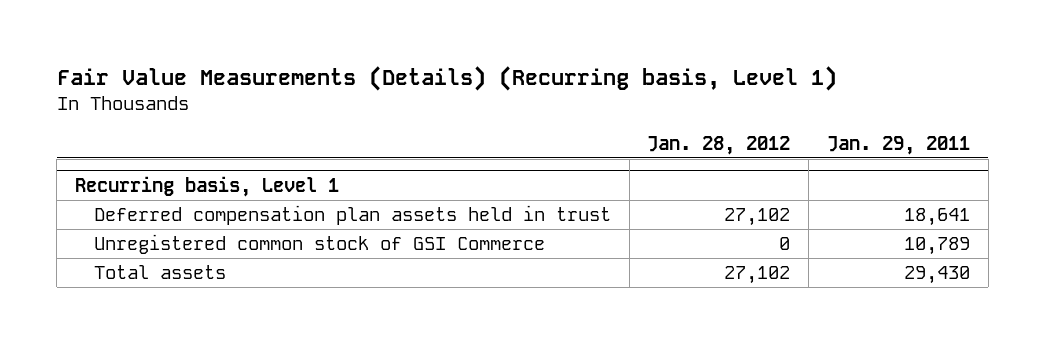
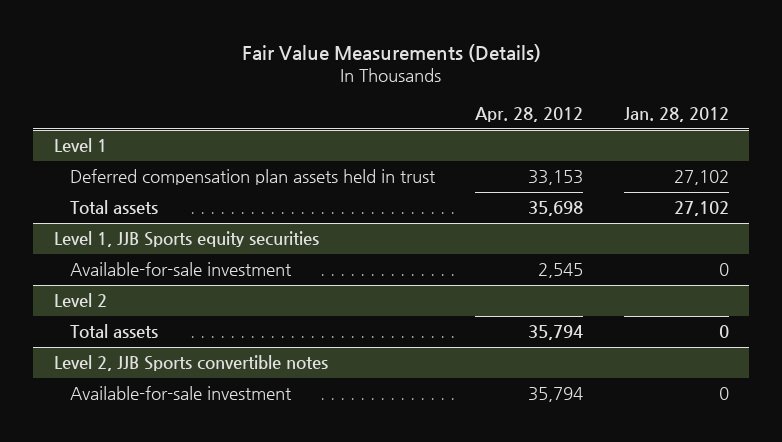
- Fair Value Measurements (Details) (Recurring basis, Level 1)
+ Fair Value Measurements (Details)
- | Jan. 28, 2012 | Jan. 29, 2011
+ | Apr. 28, 2012 | Jan. 28, 2012
- Recurring basis, Level 1
+ Level 1
- Unregistered common stock of GSI Commerce | 0 | 10,789
+ Level 1, JJB Sports equity securities
+ Available-for-sale investment | 2,545 | 0
+ Level 2
+ Total assets | 35,794 | 0
+ Level 2, JJB Sports convertible notes
+ Available-for-sale investment | 35,794 | 0

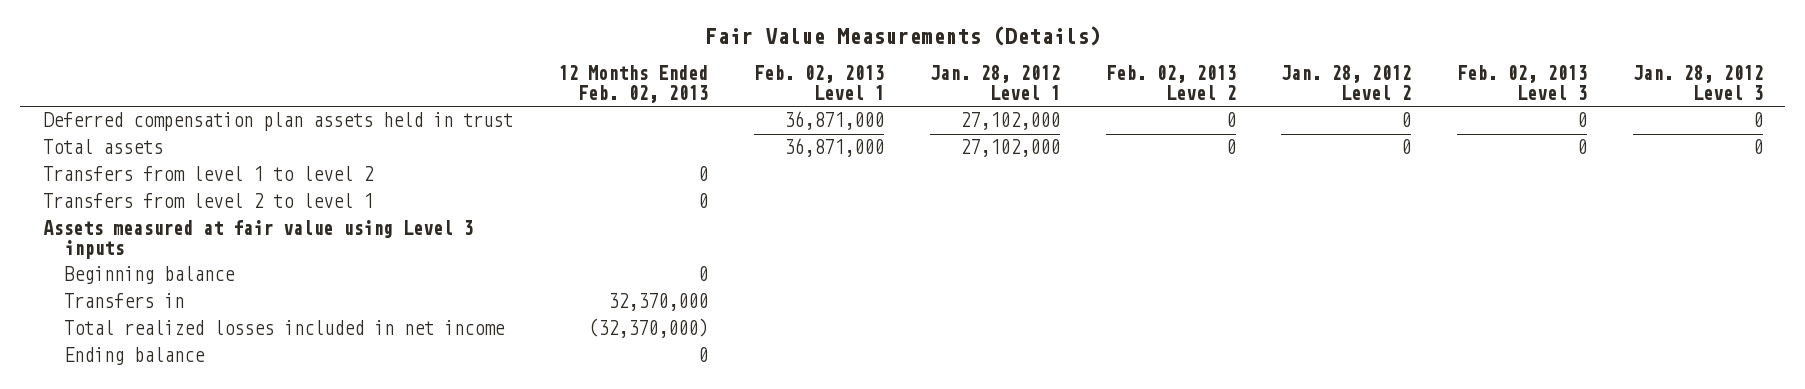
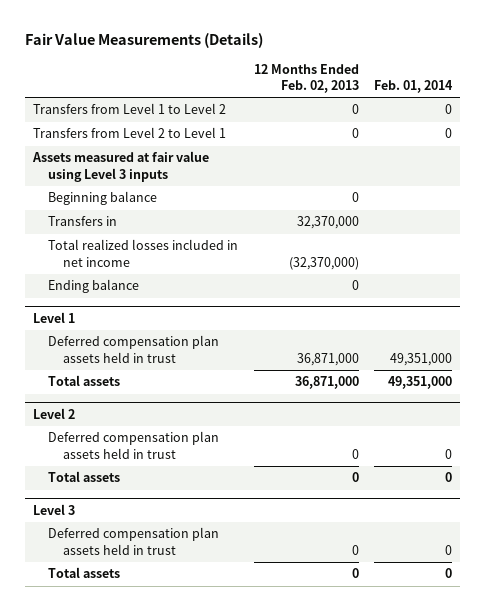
- | 12 Months Ended Feb. 02, 2013 | Feb. 02, 2013 Level 1 | Jan. 28, 2012 Level 1 | Feb. 02, 2013 Level 2 | Jan. 28, 2012 Level 2 | Feb. 02, 2013 Level 3 | Jan. 28, 2012 Level 3
+ | 12 Months Ended Feb. 02, 2013 | Feb. 01, 2014
- Deferred compensation plan assets held in trust | | 36,871,000 | 27,102,000 | 0 | 0 | 0 | 0
- Total assets | | 36,871,000 | 27,102,000 | 0 | 0 | 0 | 0
- Transfers from level 1 to level 2 | 0 | | | | | |
- Transfers from level 2 to level 1 | 0 | | | | | |
+ Transfers from Level 1 to Level 2 | 0 | 0
+ Transfers from Level 2 to Level 1 | 0 | 0
+ Level 1
+ Deferred compensation plan assets held in trust | 36,871,000 | 49,351,000
+ Total assets | 36,871,000 | 49,351,000
+ Level 2
+ Deferred compensation plan assets held in trust | 0 | 0
+ Total assets | 0 | 0
+ Level 3
+ Deferred compensation plan assets held in trust | 0 | 0
+ Total assets | 0 | 0

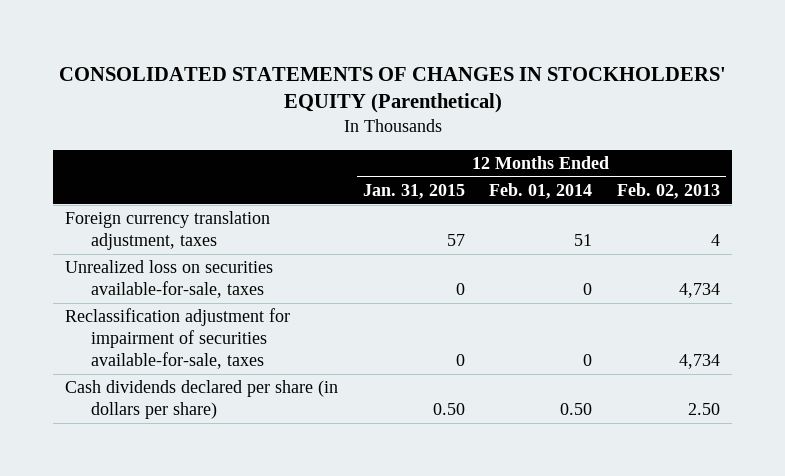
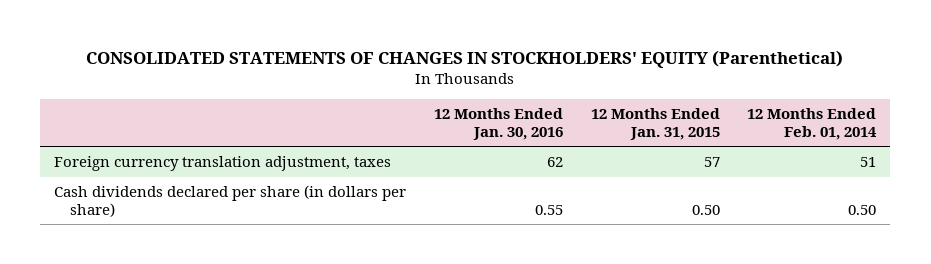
- | 12 Months Ended Jan. 31, 2015 | 12 Months Ended Feb. 01, 2014 | 12 Months Ended Feb. 02, 2013
+ | 12 Months Ended Jan. 30, 2016 | 12 Months Ended Jan. 31, 2015 | 12 Months Ended Feb. 01, 2014
- Unrealized loss on securities available-for-sale, taxes | 0 | 0 | 4,734
- Reclassification adjustment for impairment of securities available-for-sale, taxes | 0 | 0 | 4,734

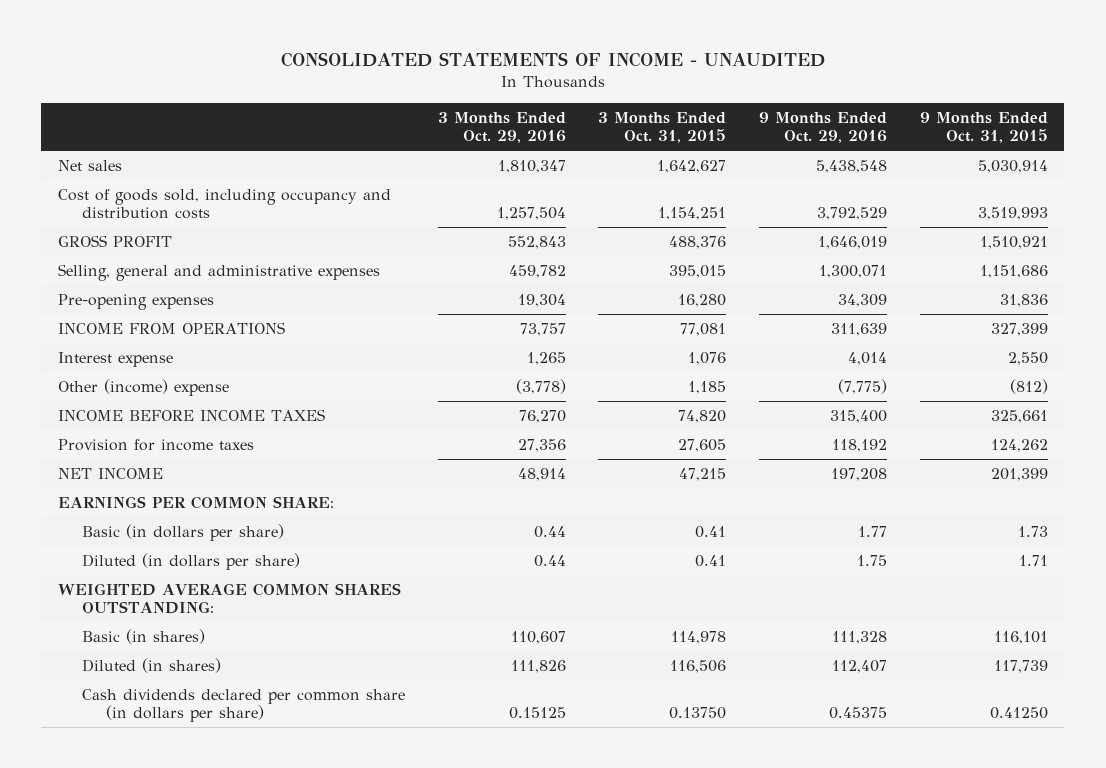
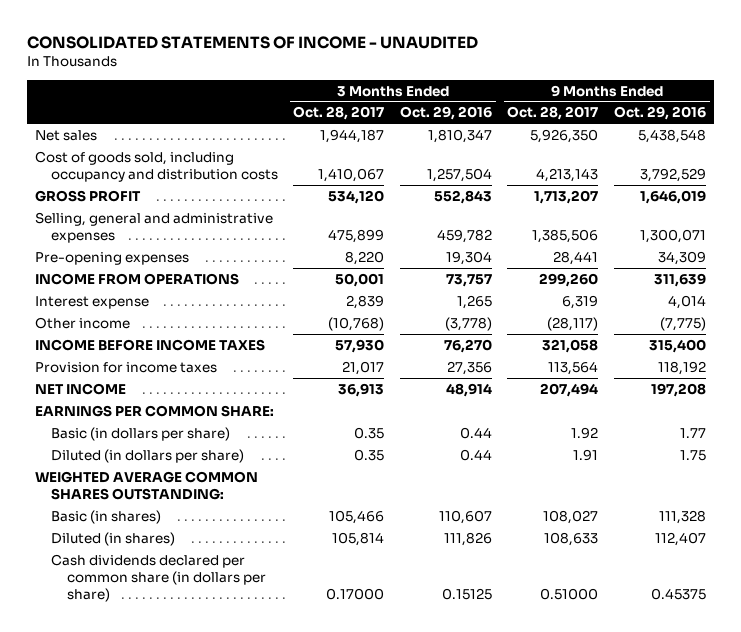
- | 3 Months Ended Oct. 29, 2016 | 3 Months Ended Oct. 31, 2015 | 9 Months Ended Oct. 29, 2016 | 9 Months Ended Oct. 31, 2015
+ | 3 Months Ended Oct. 28, 2017 | 3 Months Ended Oct. 29, 2016 | 9 Months Ended Oct. 28, 2017 | 9 Months Ended Oct. 29, 2016
- Other (income) expense | (3,778) | 1,185 | (7,775) | (812)
+ Other income | (10,768) | (3,778) | (28,117) | (7,775)

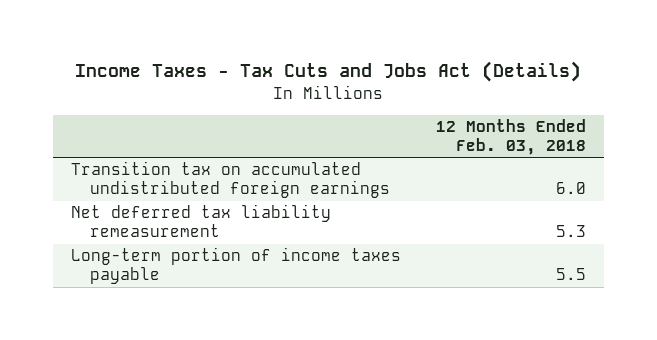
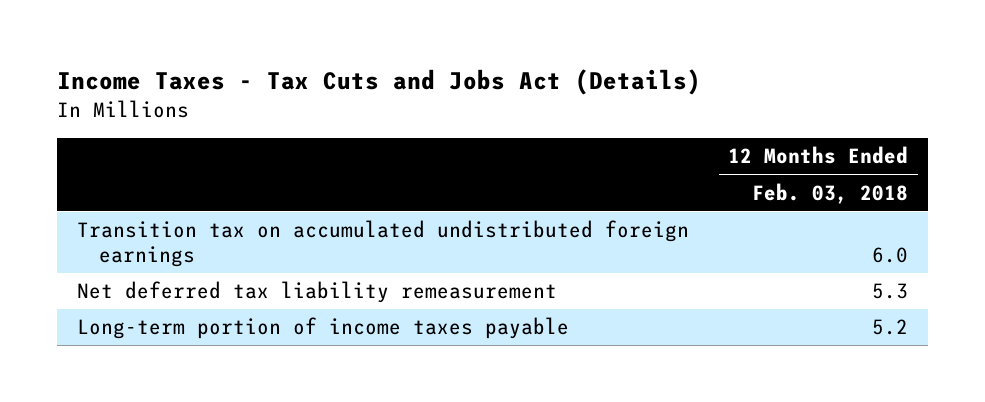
- Long-term portion of income taxes payable | 5.5
+ Long-term portion of income taxes payable | 5.2

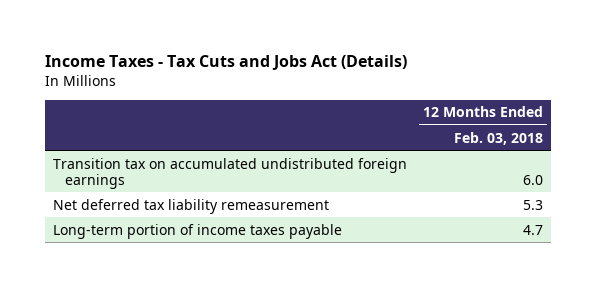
- Long-term portion of income taxes payable | 5.2
+ Long-term portion of income taxes payable | 4.7

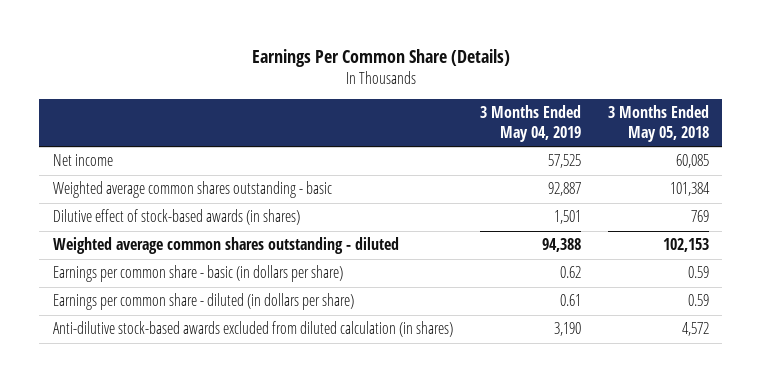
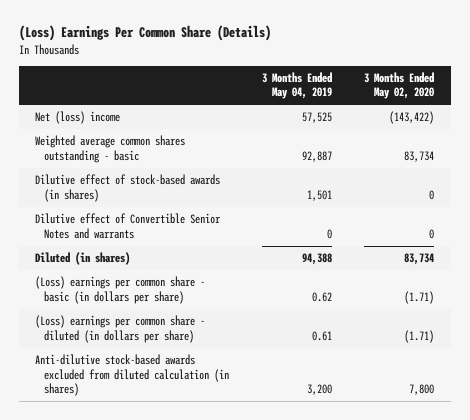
- Earnings Per Common Share (Details)
+ (Loss) Earnings Per Common Share (Details)
- | 3 Months Ended May 04, 2019 | 3 Months Ended May 05, 2018
+ | 3 Months Ended May 04, 2019 | 3 Months Ended May 02, 2020
- Net income | 57,525 | 60,085
+ Net (loss) income | 57,525 | (143,422)
- Weighted average common shares outstanding - diluted | 94,388 | 102,153
- Earnings per common share - basic (in dollars per share) | 0.62 | 0.59
- Earnings per common share - diluted (in dollars per share) | 0.61 | 0.59
- Anti-dilutive stock-based awards excluded from diluted calculation (in shares) | 3,190 | 4,572
+ Dilutive effect of Convertible Senior Notes and warrants | 0 | 0
+ Diluted (in shares) | 94,388 | 83,734
+ (Loss) earnings per common share - basic (in dollars per share) | 0.62 | (1.71)
+ (Loss) earnings per common share - diluted (in dollars per share) | 0.61 | (1.71)
+ Anti-dilutive stock-based awards excluded from diluted calculation (in shares) | 3,200 | 7,800

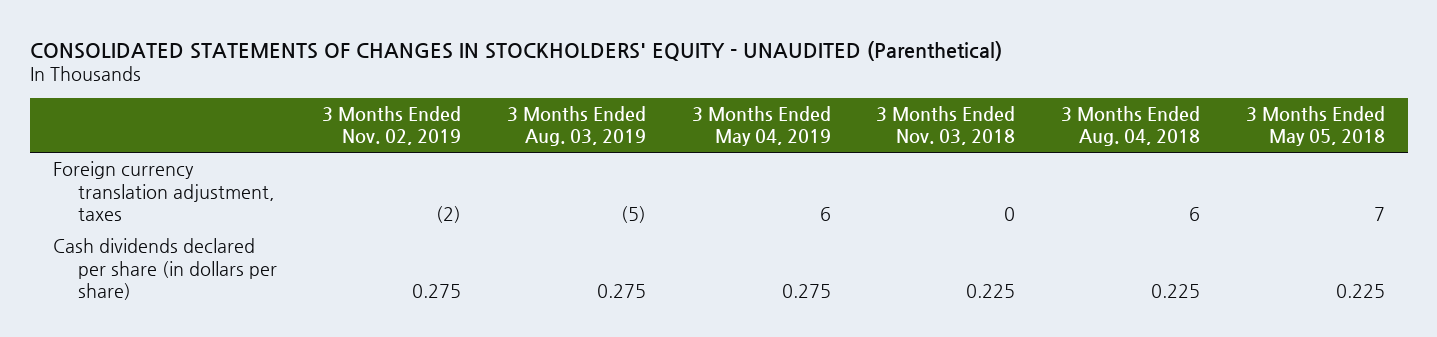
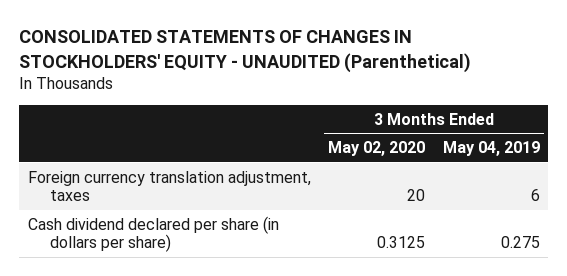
- | 3 Months Ended Nov. 02, 2019 | 3 Months Ended Aug. 03, 2019 | 3 Months Ended May 04, 2019 | 3 Months Ended Nov. 03, 2018 | 3 Months Ended Aug. 04, 2018 | 3 Months Ended May 05, 2018
+ | 3 Months Ended May 02, 2020 | 3 Months Ended May 04, 2019
- Cash dividends declared per share (in dollars per share) | 0.275 | 0.275 | 0.275 | 0.225 | 0.225 | 0.225
+ Cash dividend declared per share (in dollars per share) | 0.3125 | 0.275

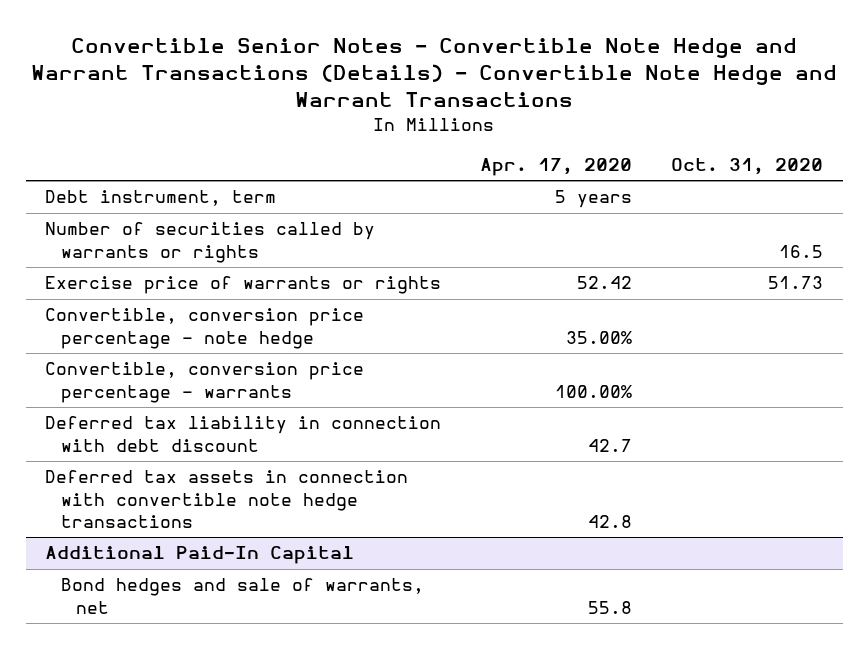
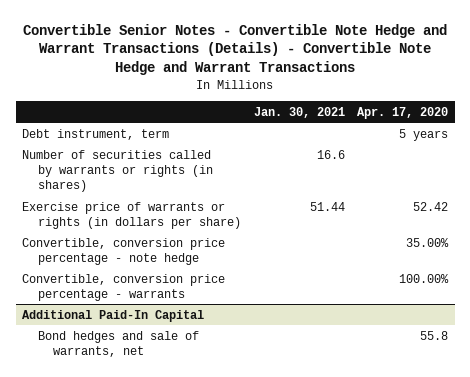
- | Apr. 17, 2020 | Oct. 31, 2020
+ | Jan. 30, 2021 | Apr. 17, 2020
- Number of securities called by warrants or rights | | 16.5
- Exercise price of warrants or rights | 52.42 | 51.73
+ Number of securities called by warrants or rights (in shares) | 16.6 |
+ Exercise price of warrants or rights (in dollars per share) | 51.44 | 52.42
- Deferred tax liability in connection with debt discount | 42.7 |
- Deferred tax assets in connection with convertible note hedge transactions | 42.8 |

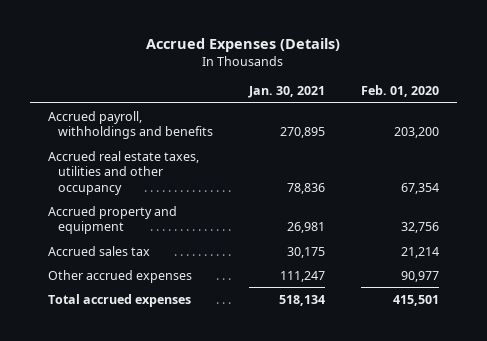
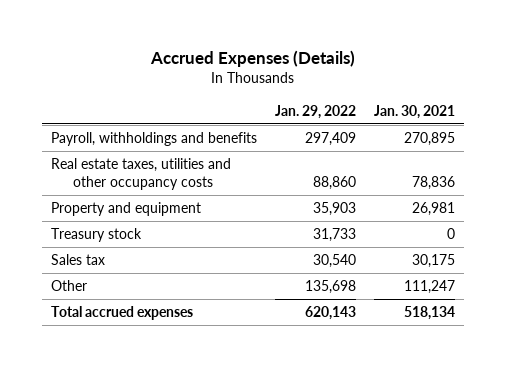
- | Jan. 30, 2021 | Feb. 01, 2020
+ | Jan. 29, 2022 | Jan. 30, 2021
- Accrued payroll, withholdings and benefits | 270,895 | 203,200
- Accrued real estate taxes, utilities and other occupancy | 78,836 | 67,354
- Accrued property and equipment | 26,981 | 32,756
- Accrued sales tax | 30,175 | 21,214
- Other accrued expenses | 111,247 | 90,977
+ Payroll, withholdings and benefits | 297,409 | 270,895
+ Real estate taxes, utilities and other occupancy costs | 88,860 | 78,836
+ Property and equipment | 35,903 | 26,981
+ Treasury stock | 31,733 | 0
+ Sales tax | 30,540 | 30,175
+ Other | 135,698 | 111,247

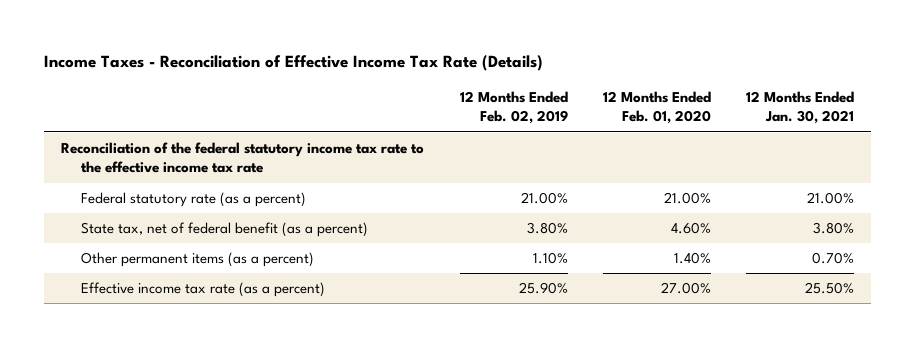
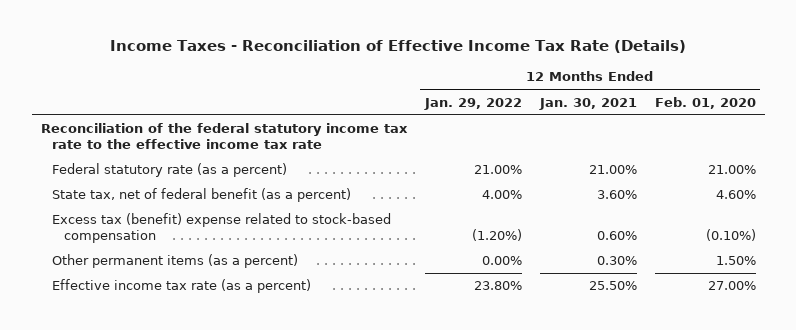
- | 12 Months Ended Feb. 02, 2019 | 12 Months Ended Feb. 01, 2020 | 12 Months Ended Jan. 30, 2021
+ | 12 Months Ended Jan. 29, 2022 | 12 Months Ended Jan. 30, 2021 | 12 Months Ended Feb. 01, 2020
- State tax, net of federal benefit (as a percent) | 3.80% | 4.60% | 3.80%
- Other permanent items (as a percent) | 1.10% | 1.40% | 0.70%
+ State tax, net of federal benefit (as a percent) | 4.00% | 3.60% | 4.60%
+ Excess tax (benefit) expense related to stock-based compensation | (1.20%) | 0.60% | (0.10%)
+ Other permanent items (as a percent) | 0.00% | 0.30% | 1.50%

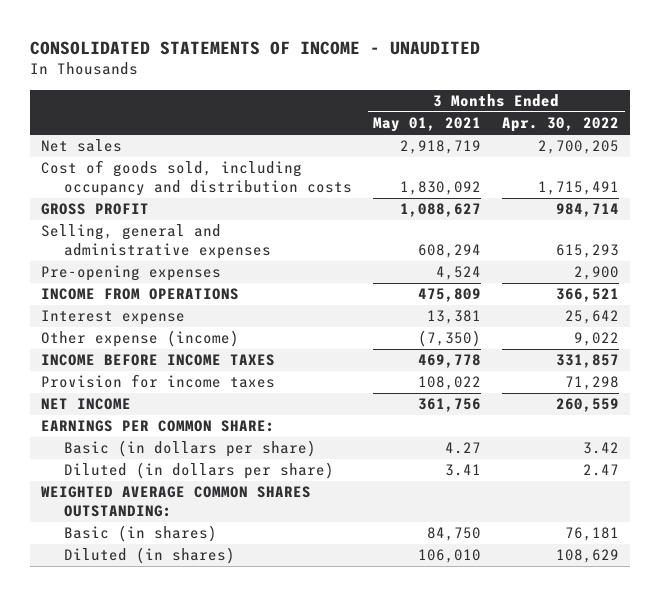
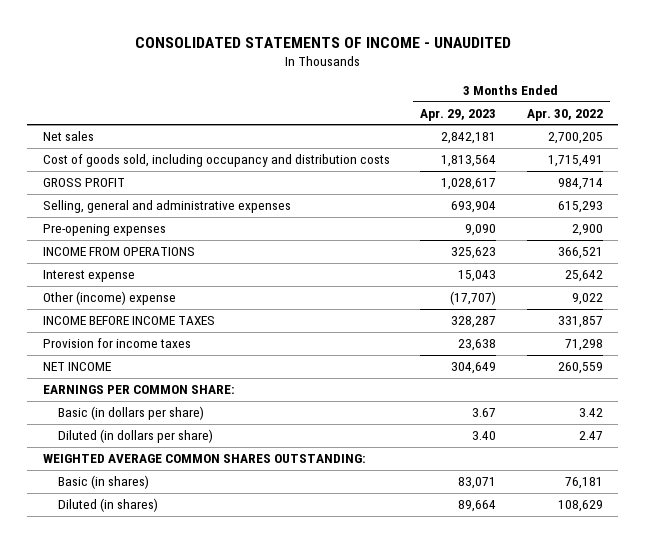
- | 3 Months Ended May 01, 2021 | 3 Months Ended Apr. 30, 2022
+ | 3 Months Ended Apr. 29, 2023 | 3 Months Ended Apr. 30, 2022
- Other expense (income) | (7,350) | 9,022
+ Other (income) expense | (17,707) | 9,022

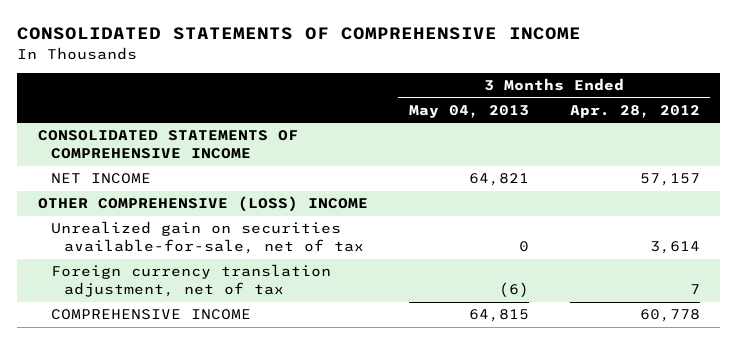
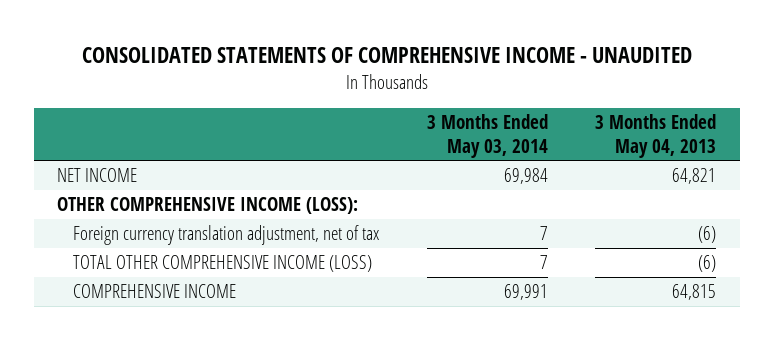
- CONSOLIDATED STATEMENTS OF COMPREHENSIVE INCOME
+ CONSOLIDATED STATEMENTS OF COMPREHENSIVE INCOME - UNAUDITED
- | 3 Months Ended May 04, 2013 | 3 Months Ended Apr. 28, 2012
+ | 3 Months Ended May 03, 2014 | 3 Months Ended May 04, 2013
- CONSOLIDATED STATEMENTS OF COMPREHENSIVE INCOME
- OTHER COMPREHENSIVE (LOSS) INCOME
- Unrealized gain on securities available-for-sale, net of tax | 0 | 3,614
+ OTHER COMPREHENSIVE INCOME (LOSS):
+ TOTAL OTHER COMPREHENSIVE INCOME (LOSS) | 7 | (6)

